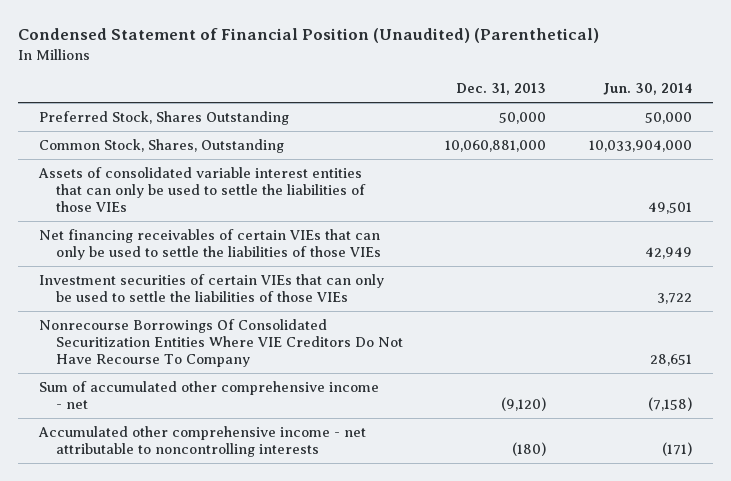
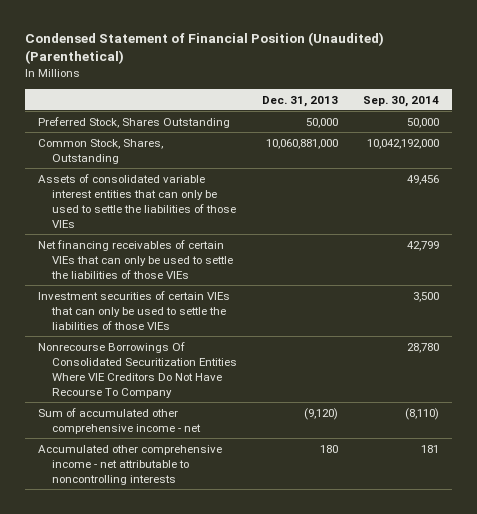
- | Dec. 31, 2013 | Jun. 30, 2014
+ | Dec. 31, 2013 | Sep. 30, 2014
- Accumulated other comprehensive income - net attributable to noncontrolling interests | (180) | (171)
+ Accumulated other comprehensive income - net attributable to noncontrolling interests | 180 | 181

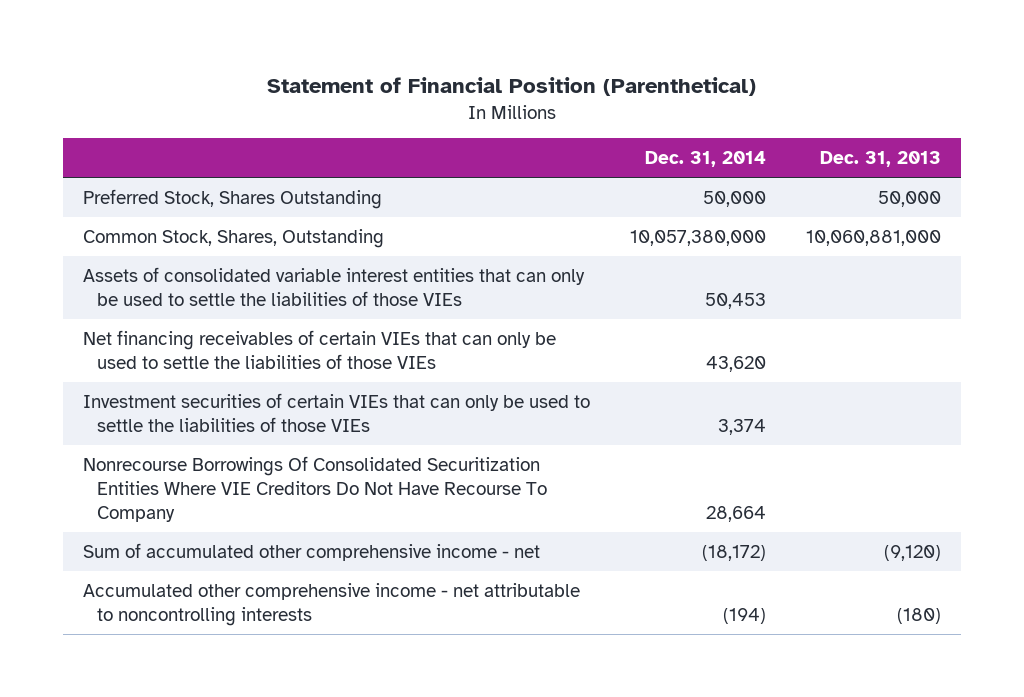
- Condensed Statement of Financial Position (Unaudited) (Parenthetical)
+ Statement of Financial Position (Parenthetical)
- | Dec. 31, 2013 | Sep. 30, 2014
+ | Dec. 31, 2014 | Dec. 31, 2013
- Accumulated other comprehensive income - net attributable to noncontrolling interests | 180 | 181
+ Accumulated other comprehensive income - net attributable to noncontrolling interests | (194) | (180)

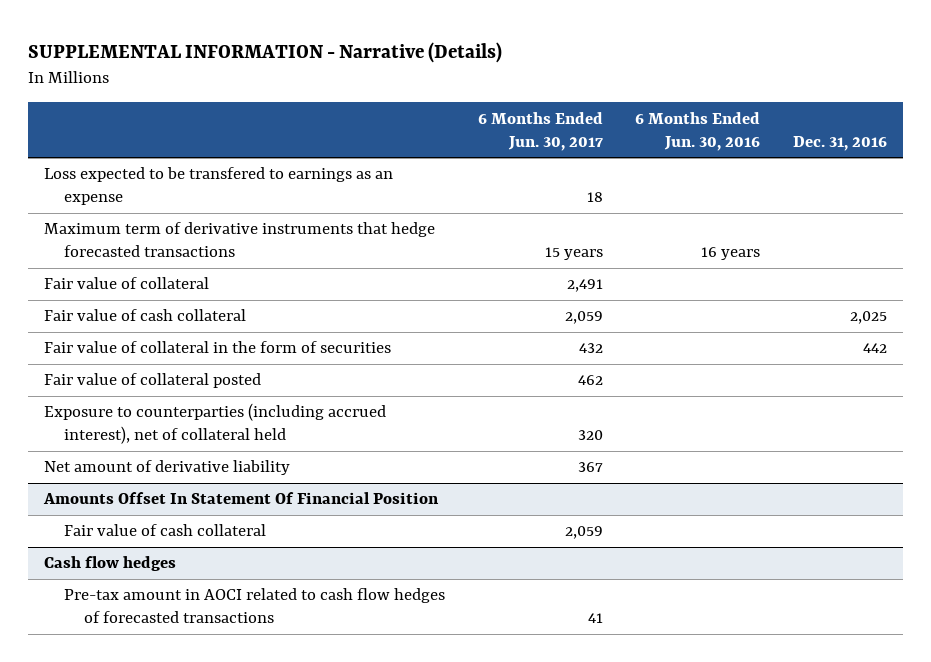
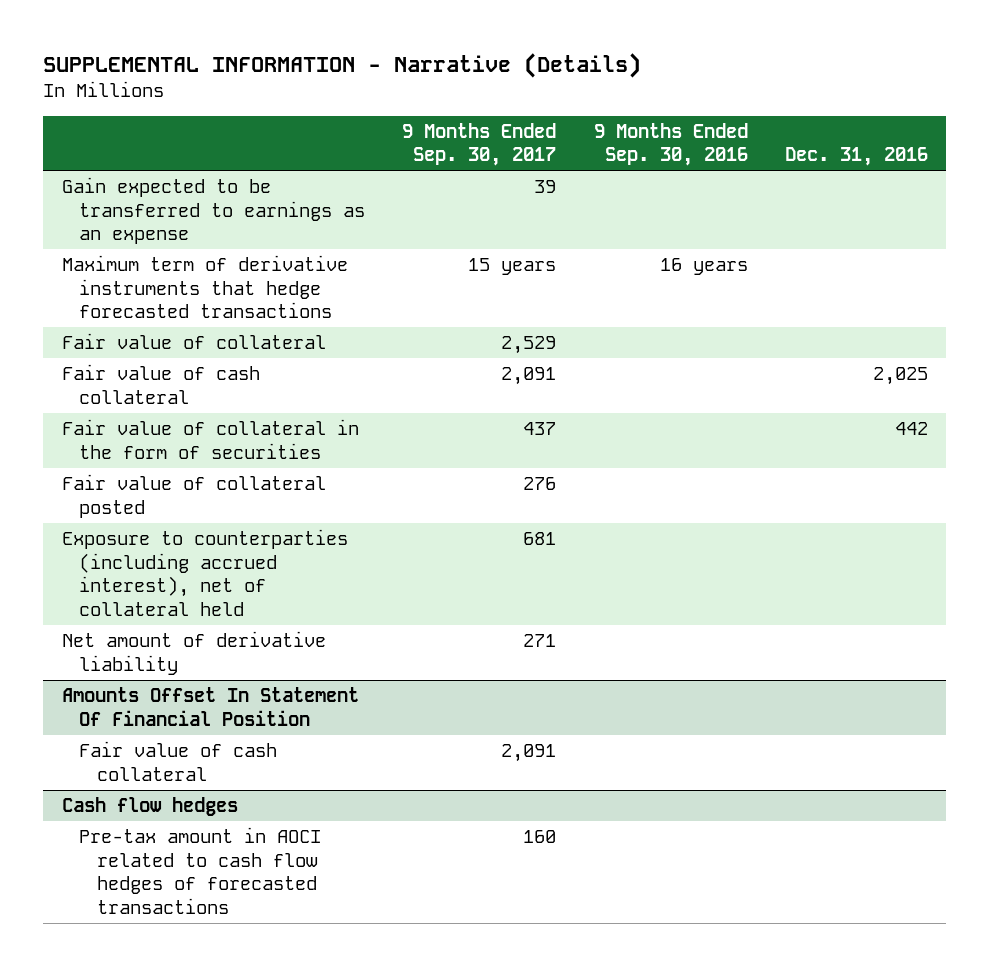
- | 6 Months Ended Jun. 30, 2017 | 6 Months Ended Jun. 30, 2016 | Dec. 31, 2016
+ | 9 Months Ended Sep. 30, 2017 | 9 Months Ended Sep. 30, 2016 | Dec. 31, 2016
- Loss expected to be transfered to earnings as an expense | 18 | |
+ Gain expected to be transferred to earnings as an expense | 39 | |

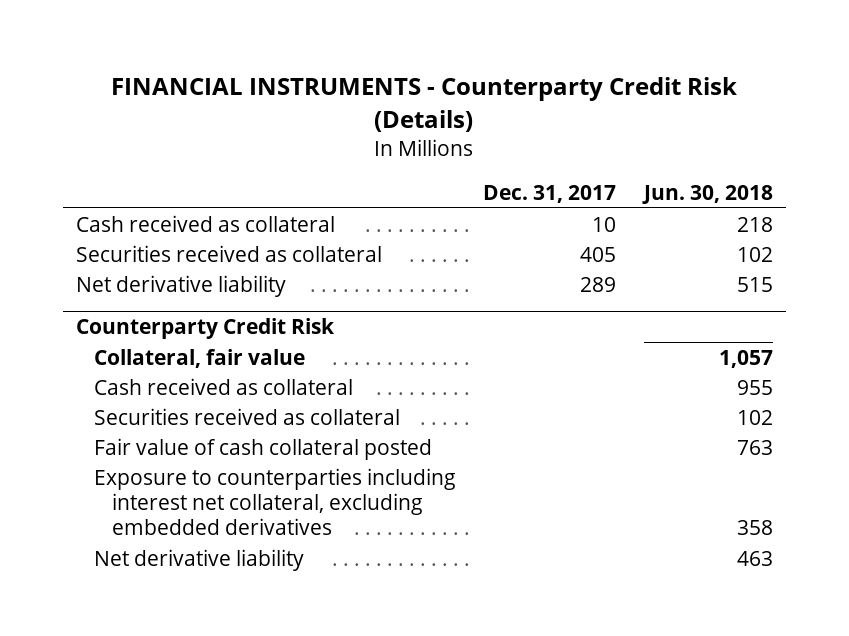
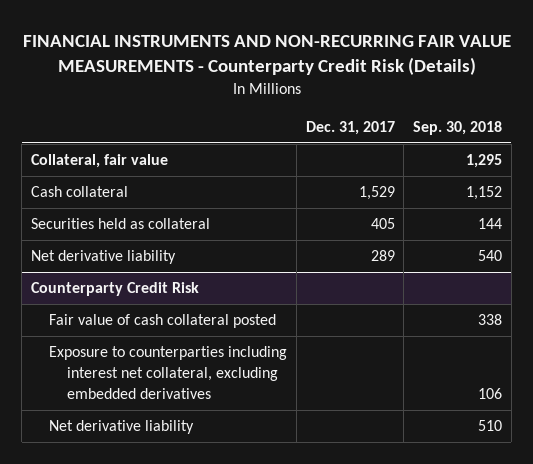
- FINANCIAL INSTRUMENTS - Counterparty Credit Risk (Details)
+ FINANCIAL INSTRUMENTS AND NON-RECURRING FAIR VALUE MEASUREMENTS - Counterparty Credit Risk (Details)
- | Dec. 31, 2017 | Jun. 30, 2018
+ | Dec. 31, 2017 | Sep. 30, 2018
- Cash received as collateral | 10 | 218
- Securities received as collateral | 405 | 102
+ Collateral, fair value | | 1,295
+ Cash collateral | 1,529 | 1,152
+ Securities held as collateral | 405 | 144
@ Counterparty Credit Risk
- Collateral, fair value | | 1,057
- Cash received as collateral | | 955
- Securities received as collateral | | 102

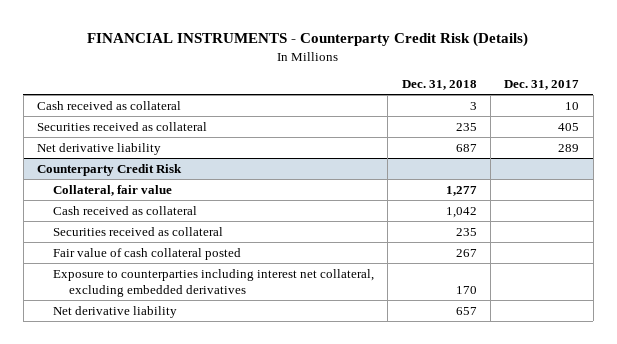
- FINANCIAL INSTRUMENTS AND NON-RECURRING FAIR VALUE MEASUREMENTS - Counterparty Credit Risk (Details)
+ FINANCIAL INSTRUMENTS - Counterparty Credit Risk (Details)
- | Dec. 31, 2017 | Sep. 30, 2018
+ | Dec. 31, 2018 | Dec. 31, 2017
- Collateral, fair value | | 1,295
- Cash collateral | 1,529 | 1,152
- Securities held as collateral | 405 | 144
+ Cash received as collateral | 3 | 10
+ Securities received as collateral | 235 | 405
@ Counterparty Credit Risk
+ Collateral, fair value | 1,277 |
+ Cash received as collateral | 1,042 |
+ Securities received as collateral | 235 |

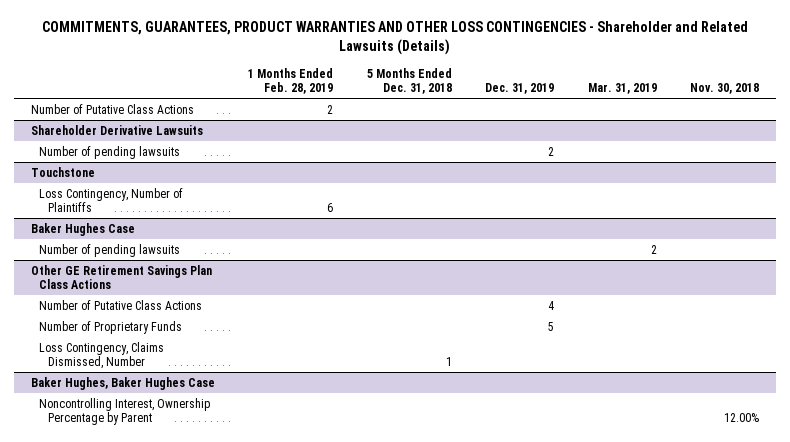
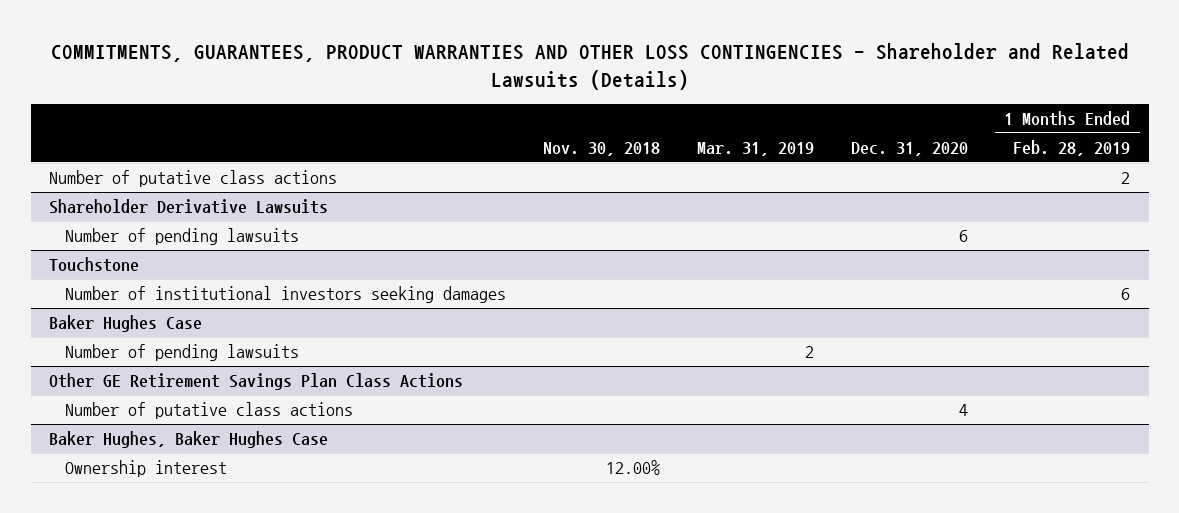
- | 1 Months Ended Feb. 28, 2019 | 5 Months Ended Dec. 31, 2018 | Dec. 31, 2019 | Mar. 31, 2019 | Nov. 30, 2018
+ | Nov. 30, 2018 | Mar. 31, 2019 | Dec. 31, 2020 | 1 Months Ended Feb. 28, 2019
- Number of Putative Class Actions | 2 | | | |
+ Number of putative class actions | | | | 2
@ Touchstone
- Loss Contingency, Number of Plaintiffs | 6 | | | |
+ Number of institutional investors seeking damages | | | | 6
@ Other GE Retirement Savings Plan Class Actions
- Number of Putative Class Actions | | | 4 | |
- Number of Proprietary Funds | | | 5 | |
- Loss Contingency, Claims Dismissed, Number | | 1 | | |
+ Number of putative class actions | | | 4 |
@ Baker Hughes, Baker Hughes Case
- Noncontrolling Interest, Ownership Percentage by Parent | | | | | 12.00%
+ Ownership interest | 12.00% | | |

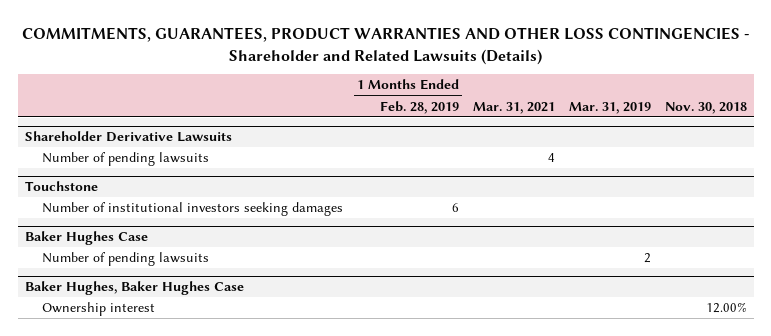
- | Nov. 30, 2018 | Mar. 31, 2019 | Dec. 31, 2020 | 1 Months Ended Feb. 28, 2019
+ | 1 Months Ended Feb. 28, 2019 | Mar. 31, 2021 | Mar. 31, 2019 | Nov. 30, 2018
- Number of putative class actions | | | | 2
- Other GE Retirement Savings Plan Class Actions
- Number of putative class actions | | | 4 |

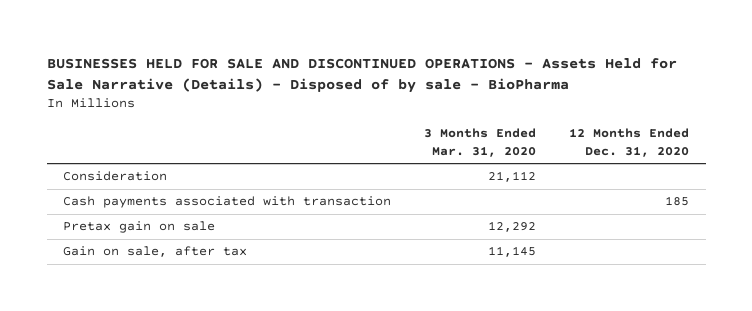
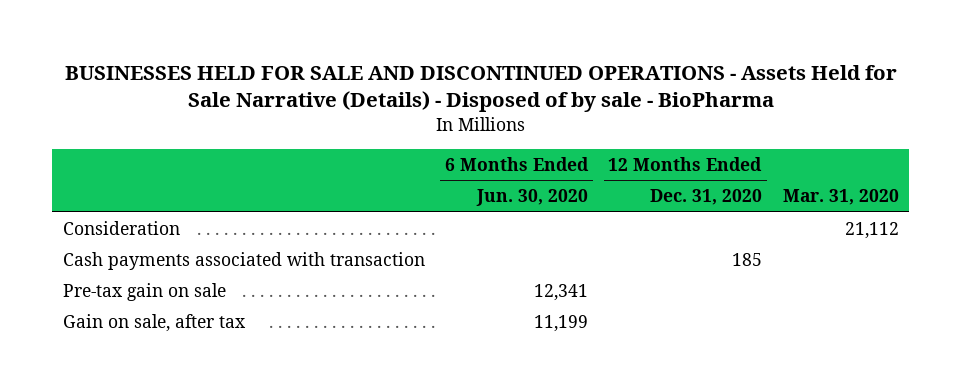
- | 3 Months Ended Mar. 31, 2020 | 12 Months Ended Dec. 31, 2020
+ | 6 Months Ended Jun. 30, 2020 | 12 Months Ended Dec. 31, 2020 | Mar. 31, 2020
- Pretax gain on sale | 12,292 |
+ Pre-tax gain on sale | 12,341 | |

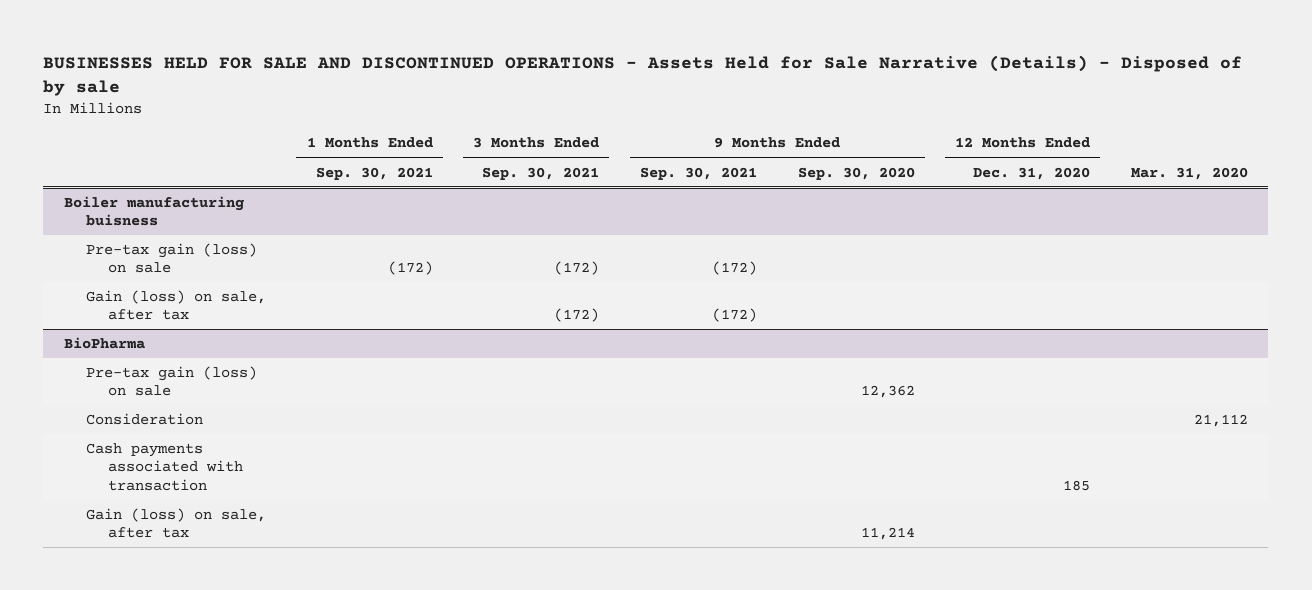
- BUSINESSES HELD FOR SALE AND DISCONTINUED OPERATIONS - Assets Held for Sale Narrative (Details) - Disposed of by sale - BioPharma
+ BUSINESSES HELD FOR SALE AND DISCONTINUED OPERATIONS - Assets Held for Sale Narrative (Details) - Disposed of by sale
- | 6 Months Ended Jun. 30, 2020 | 12 Months Ended Dec. 31, 2020 | Mar. 31, 2020
+ | 1 Months Ended Sep. 30, 2021 | 3 Months Ended Sep. 30, 2021 | 9 Months Ended Sep. 30, 2021 | 9 Months Ended Sep. 30, 2020 | 12 Months Ended Dec. 31, 2020 | Mar. 31, 2020
+ Boiler manufacturing buisness
+ Pre-tax gain (loss) on sale | (172) | (172) | (172) | | |
+ Gain (loss) on sale, after tax | | (172) | (172) | | |
+ BioPharma
+ Pre-tax gain (loss) on sale | | | | 12,362 | |
- Pre-tax gain on sale | 12,341 | |
- Gain on sale, after tax | 11,199 | |
+ Gain (loss) on sale, after tax | | | | 11,214 | |

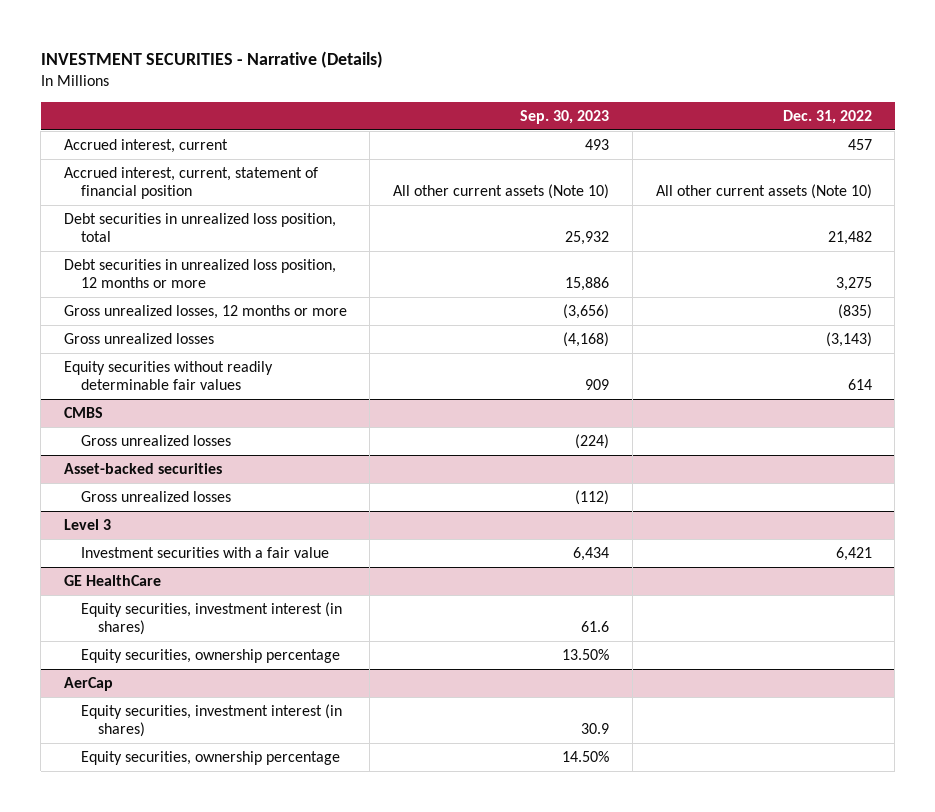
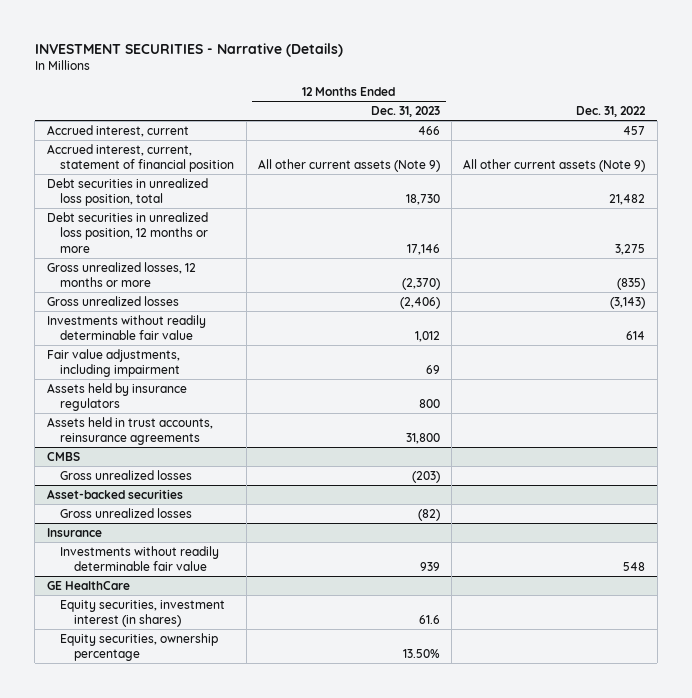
- | Sep. 30, 2023 | Dec. 31, 2022
+ | 12 Months Ended Dec. 31, 2023 | Dec. 31, 2022
- Accrued interest, current, statement of financial position | All other current assets (Note 10) | All other current assets (Note 10)
+ Accrued interest, current, statement of financial position | All other current assets (Note 9) | All other current assets (Note 9)
- Equity securities without readily determinable fair values | 909 | 614
+ Investments without readily determinable fair value | 1,012 | 614
+ Fair value adjustments, including impairment | 69 |
+ Assets held by insurance regulators | 800 |
+ Assets held in trust accounts, reinsurance agreements | 31,800 |
- Level 3
- Investment securities with a fair value | 6,434 | 6,421
+ Insurance
+ Investments without readily determinable fair value | 939 | 548
- AerCap
- Equity securities, investment interest (in shares) | 30.9 |
- Equity securities, ownership percentage | 14.50% |

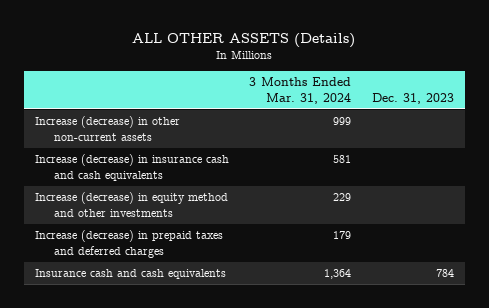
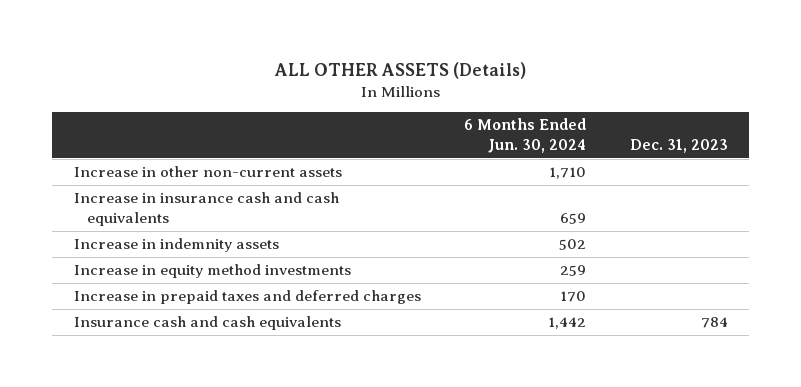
- | 3 Months Ended Mar. 31, 2024 | Dec. 31, 2023
+ | 6 Months Ended Jun. 30, 2024 | Dec. 31, 2023
- Increase (decrease) in other non-current assets | 999 |
- Increase (decrease) in insurance cash and cash equivalents | 581 |
- Increase (decrease) in equity method and other investments | 229 |
- Increase (decrease) in prepaid taxes and deferred charges | 179 |
+ Increase in other non-current assets | 1,710 |
+ Increase in insurance cash and cash equivalents | 659 |
+ Increase in indemnity assets | 502 |
+ Increase in equity method investments | 259 |
+ Increase in prepaid taxes and deferred charges | 170 |

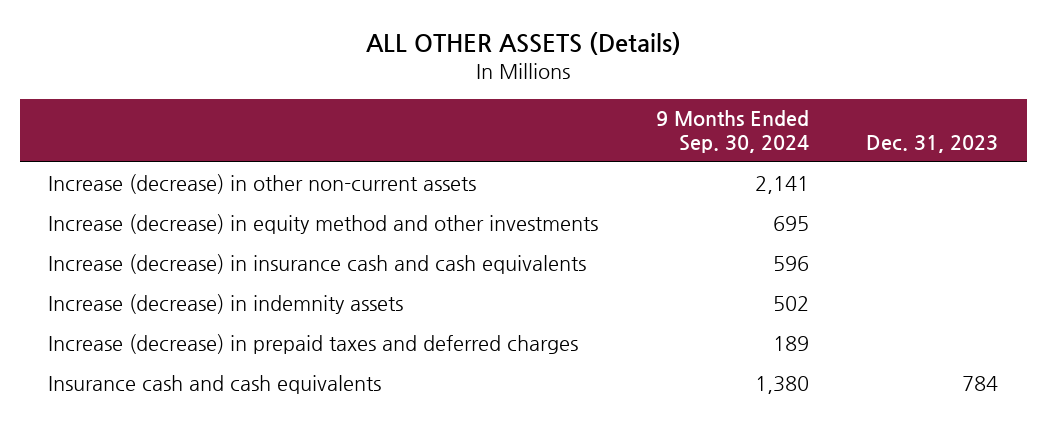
- | 6 Months Ended Jun. 30, 2024 | Dec. 31, 2023
+ | 9 Months Ended Sep. 30, 2024 | Dec. 31, 2023
- Increase in other non-current assets | 1,710 |
- Increase in insurance cash and cash equivalents | 659 |
- Increase in indemnity assets | 502 |
- Increase in equity method investments | 259 |
- Increase in prepaid taxes and deferred charges | 170 |
+ Increase (decrease) in other non-current assets | 2,141 |
+ Increase (decrease) in equity method and other investments | 695 |
+ Increase (decrease) in insurance cash and cash equivalents | 596 |
+ Increase (decrease) in indemnity assets | 502 |
+ Increase (decrease) in prepaid taxes and deferred charges | 189 |

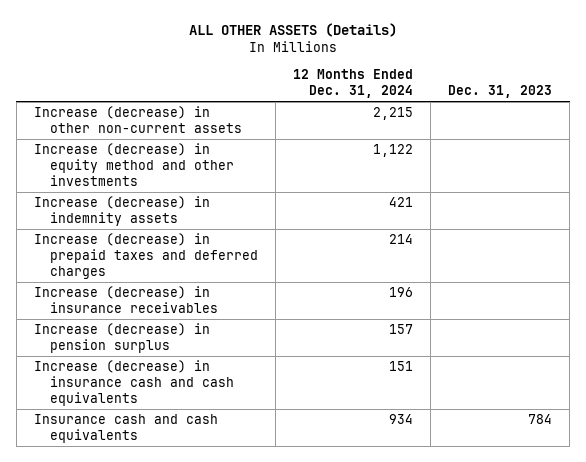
- | 9 Months Ended Sep. 30, 2024 | Dec. 31, 2023
+ | 12 Months Ended Dec. 31, 2024 | Dec. 31, 2023
+ Increase (decrease) in insurance receivables | 196 |
+ Increase (decrease) in pension surplus | 157 |
moved down: Increase (decrease) in insurance cash and cash equivalents | 151 |

